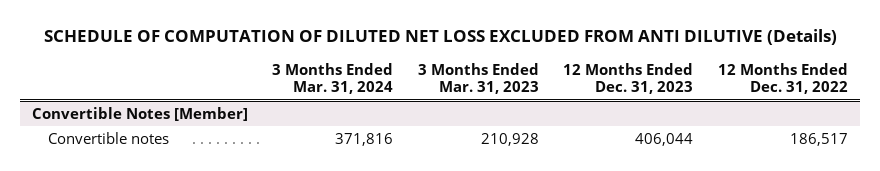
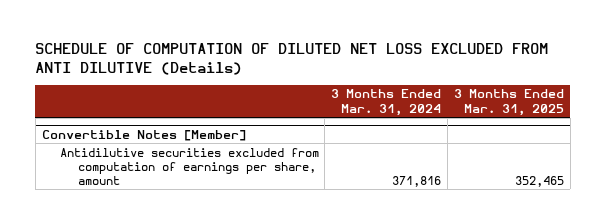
- | 3 Months Ended Mar. 31, 2024 | 3 Months Ended Mar. 31, 2023 | 12 Months Ended Dec. 31, 2023 | 12 Months Ended Dec. 31, 2022
+ | 3 Months Ended Mar. 31, 2024 | 3 Months Ended Mar. 31, 2025
@ Convertible Notes [Member]
- Convertible notes | 371,816 | 210,928 | 406,044 | 186,517
+ Antidilutive securities excluded from computation of earnings per share, amount | 371,816 | 352,465

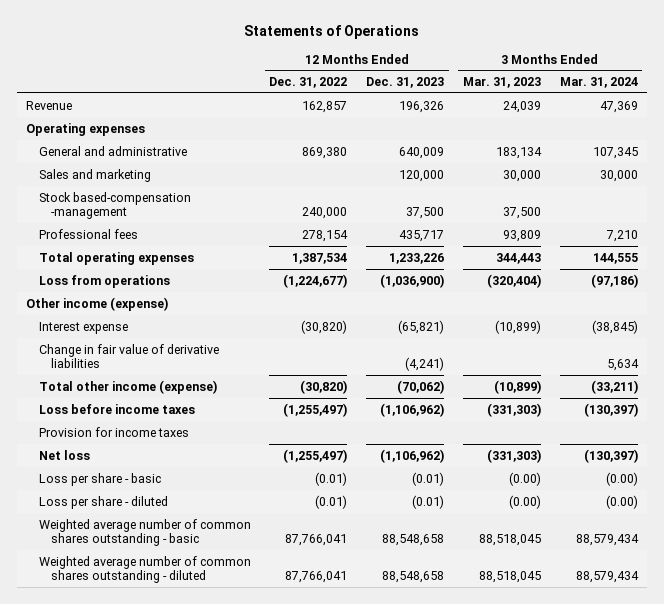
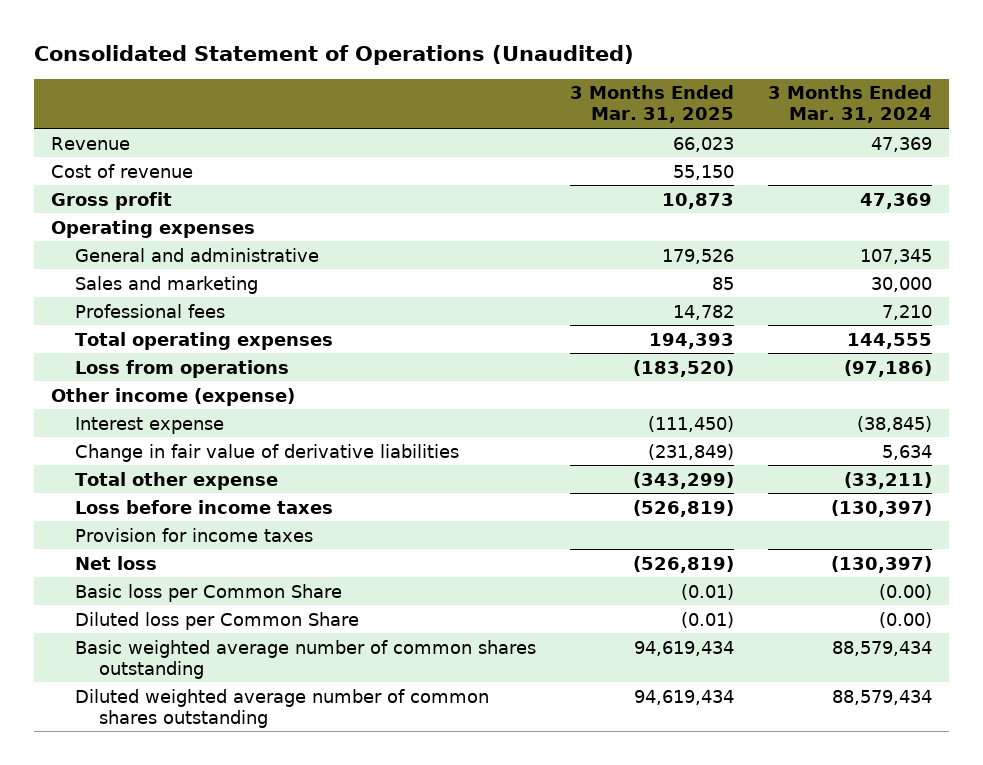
- Statements of Operations
+ Consolidated Statement of Operations (Unaudited)
- | 12 Months Ended Dec. 31, 2022 | 12 Months Ended Dec. 31, 2023 | 3 Months Ended Mar. 31, 2023 | 3 Months Ended Mar. 31, 2024
+ | 3 Months Ended Mar. 31, 2025 | 3 Months Ended Mar. 31, 2024
+ Cost of revenue | 55,150 |
+ Gross profit | 10,873 | 47,369
- Stock based-compensation -management | 240,000 | 37,500 | 37,500 |
- Total other income (expense) | (30,820) | (70,062) | (10,899) | (33,211)
+ Total other expense | (343,299) | (33,211)
- Loss per share - basic | (0.01) | (0.01) | (0.00) | (0.00)
- Loss per share - diluted | (0.01) | (0.01) | (0.00) | (0.00)
- Weighted average number of common shares outstanding - basic | 87,766,041 | 88,548,658 | 88,518,045 | 88,579,434
- Weighted average number of common shares outstanding - diluted | 87,766,041 | 88,548,658 | 88,518,045 | 88,579,434
+ Basic loss per Common Share | (0.01) | (0.00)
+ Diluted loss per Common Share | (0.01) | (0.00)
+ Basic weighted average number of common shares outstanding | 94,619,434 | 88,579,434
+ Diluted weighted average number of common shares outstanding | 94,619,434 | 88,579,434

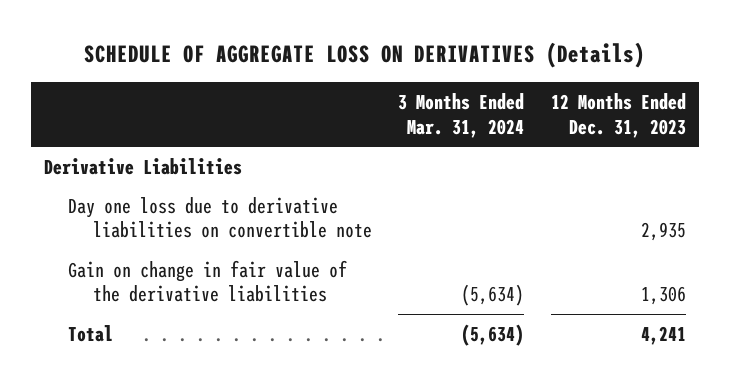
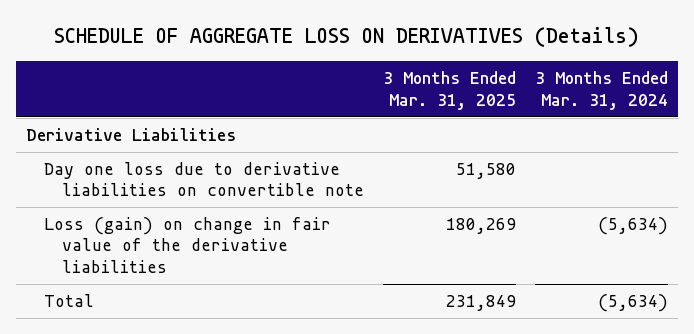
- | 3 Months Ended Mar. 31, 2024 | 12 Months Ended Dec. 31, 2023
+ | 3 Months Ended Mar. 31, 2025 | 3 Months Ended Mar. 31, 2024
- Gain on change in fair value of the derivative liabilities | (5,634) | 1,306
+ Loss (gain) on change in fair value of the derivative liabilities | 180,269 | (5,634)

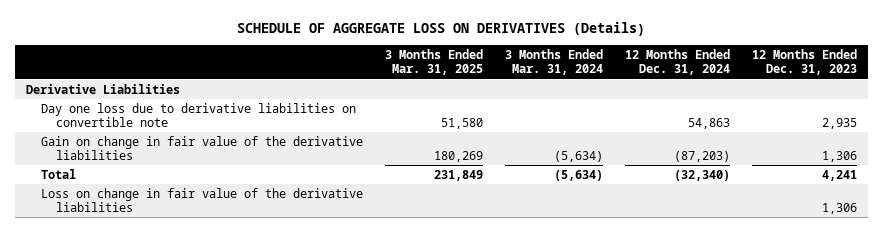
- | 3 Months Ended Mar. 31, 2025 | 3 Months Ended Mar. 31, 2024
+ | 3 Months Ended Mar. 31, 2025 | 3 Months Ended Mar. 31, 2024 | 12 Months Ended Dec. 31, 2024 | 12 Months Ended Dec. 31, 2023
- Loss (gain) on change in fair value of the derivative liabilities | 180,269 | (5,634)
+ Gain on change in fair value of the derivative liabilities | 180,269 | (5,634) | (87,203) | 1,306
+ Loss on change in fair value of the derivative liabilities | | | | 1,306

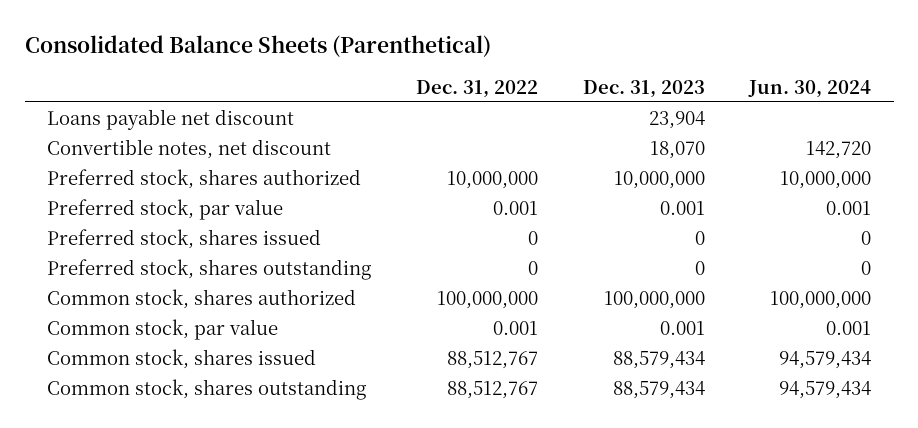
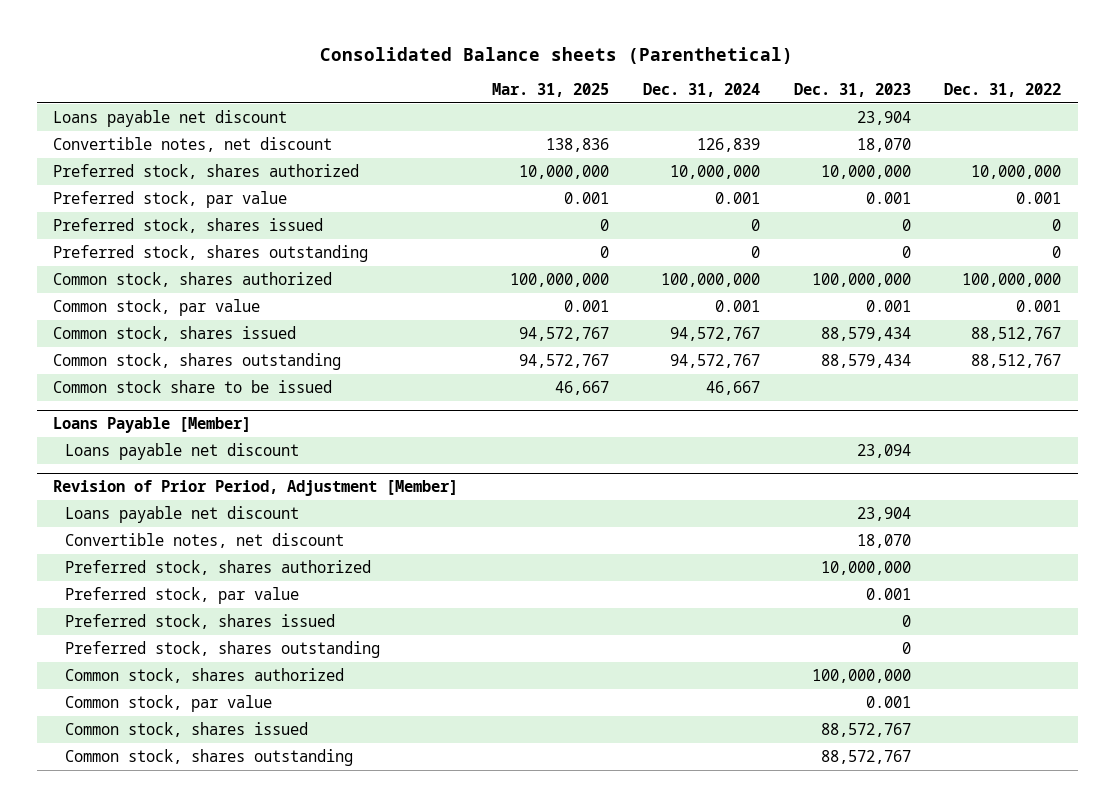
- Consolidated Balance Sheets (Parenthetical)
+ Consolidated Balance sheets (Parenthetical)
- | Dec. 31, 2022 | Dec. 31, 2023 | Jun. 30, 2024
+ | Mar. 31, 2025 | Dec. 31, 2024 | Dec. 31, 2023 | Dec. 31, 2022
+ Common stock share to be issued | 46,667 | 46,667 | |
+ Loans Payable [Member]
+ Loans payable net discount | | | 23,094 |
+ Revision of Prior Period, Adjustment [Member]
+ Loans payable net discount | | | 23,904 |
+ Convertible notes, net discount | | | 18,070 |
+ Preferred stock, shares authorized | | | 10,000,000 |
+ Preferred stock, par value | | | 0.001 |
+ Preferred stock, shares issued | | | 0 |
+ Preferred stock, shares outstanding | | | 0 |
+ Common stock, shares authorized | | | 100,000,000 |
+ Common stock, par value | | | 0.001 |
+ Common stock, shares issued | | | 88,572,767 |
+ Common stock, shares outstanding | | | 88,572,767 |

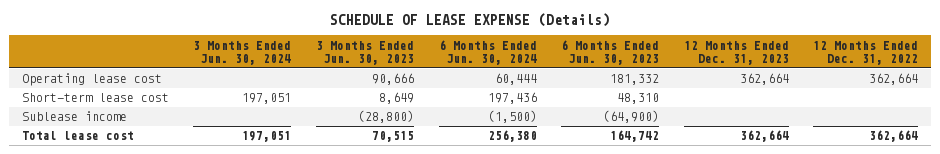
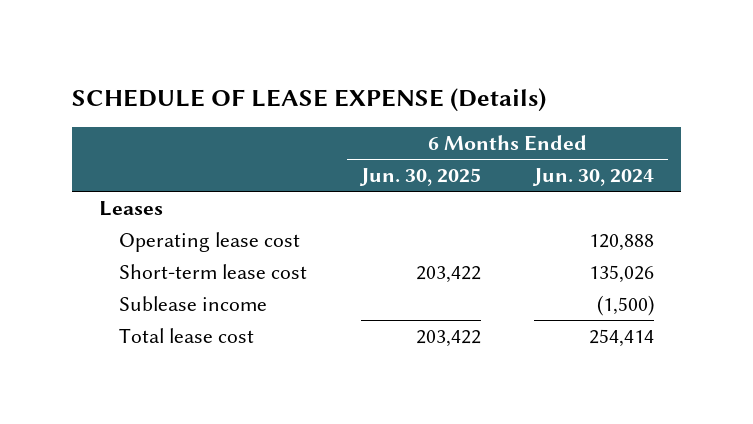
- | 3 Months Ended Jun. 30, 2024 | 3 Months Ended Jun. 30, 2023 | 6 Months Ended Jun. 30, 2024 | 6 Months Ended Jun. 30, 2023 | 12 Months Ended Dec. 31, 2023 | 12 Months Ended Dec. 31, 2022
+ | 6 Months Ended Jun. 30, 2025 | 6 Months Ended Jun. 30, 2024
- Operating lease cost | | 90,666 | 60,444 | 181,332 | 362,664 | 362,664
- Short-term lease cost | 197,051 | 8,649 | 197,436 | 48,310 | |
+ Leases
+ Operating lease cost | | 120,888
+ Short-term lease cost | 203,422 | 135,026
- Total lease cost | 197,051 | 70,515 | 256,380 | 164,742 | 362,664 | 362,664
+ Total lease cost | 203,422 | 254,414

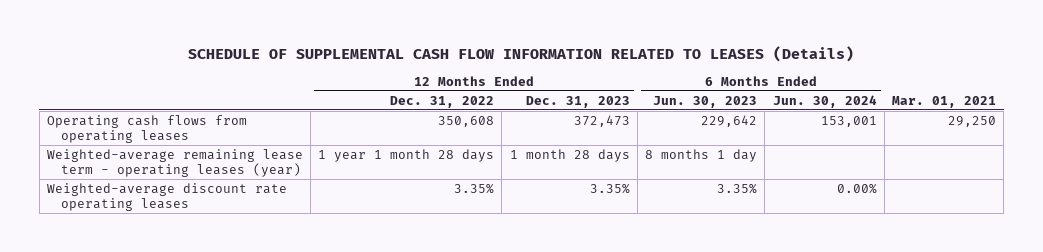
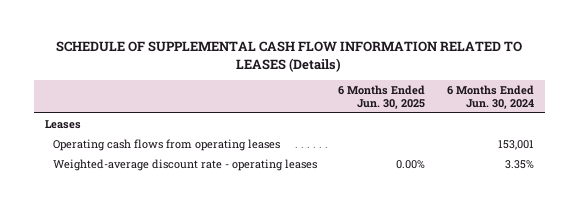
- | 12 Months Ended Dec. 31, 2022 | 12 Months Ended Dec. 31, 2023 | 6 Months Ended Jun. 30, 2023 | 6 Months Ended Jun. 30, 2024 | Mar. 01, 2021
+ | 6 Months Ended Jun. 30, 2025 | 6 Months Ended Jun. 30, 2024
+ Leases
- Weighted-average remaining lease term - operating leases (year) | 1 year 1 month 28 days | 1 month 28 days | 8 months 1 day | |
- Weighted-average discount rate operating leases | 3.35% | 3.35% | 3.35% | 0.00% |
+ Weighted-average discount rate - operating leases | 0.00% | 3.35%

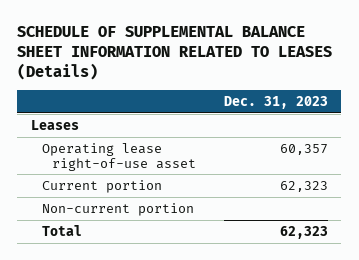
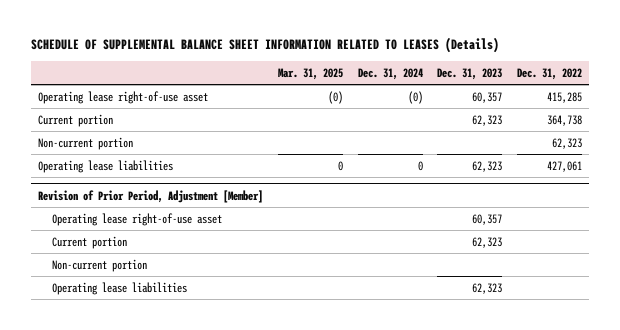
- | Dec. 31, 2023
+ | Mar. 31, 2025 | Dec. 31, 2024 | Dec. 31, 2023 | Dec. 31, 2022
- Leases
- Total | 62,323
+ Operating lease liabilities | 0 | 0 | 62,323 | 427,061
+ Revision of Prior Period, Adjustment [Member]
+ Operating lease right-of-use asset | | | 60,357 |
+ Current portion | | | 62,323 |
+ Non-current portion
+ Operating lease liabilities | | | 62,323 |

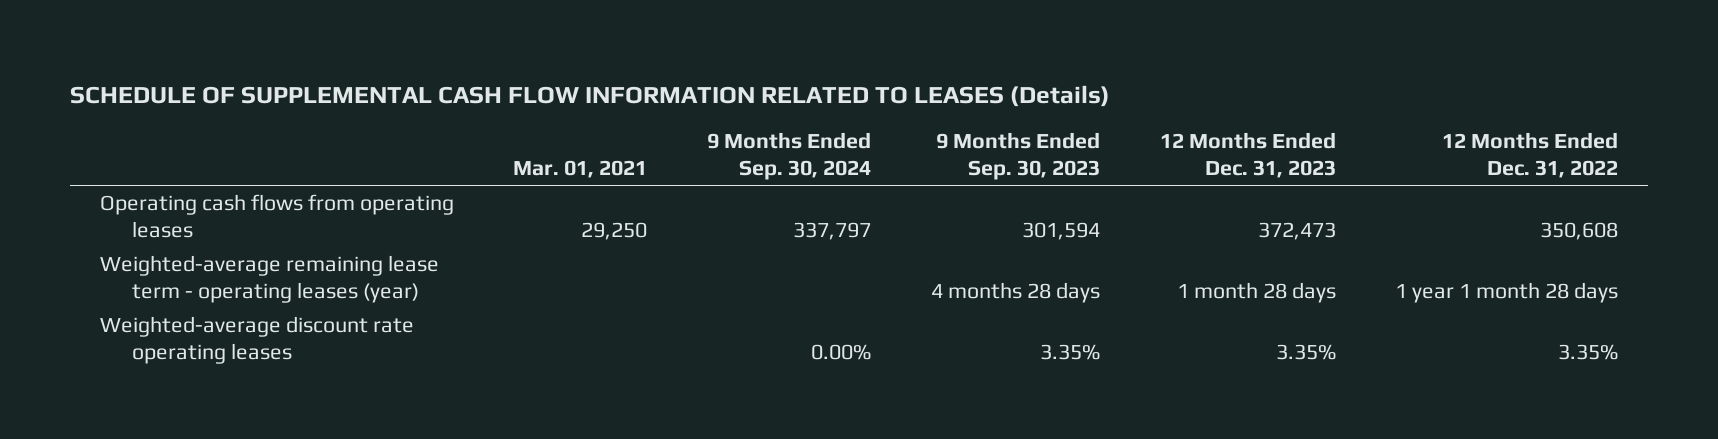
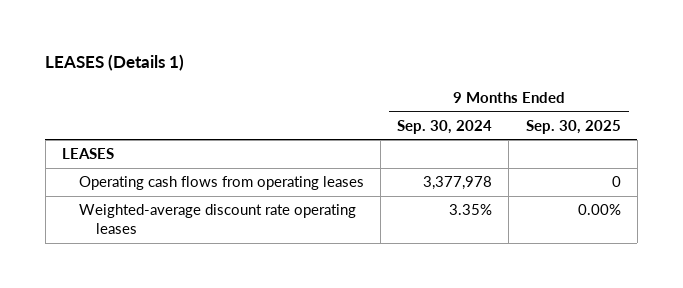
- SCHEDULE OF SUPPLEMENTAL CASH FLOW INFORMATION RELATED TO LEASES (Details)
+ LEASES (Details 1)
- | Mar. 01, 2021 | 9 Months Ended Sep. 30, 2024 | 9 Months Ended Sep. 30, 2023 | 12 Months Ended Dec. 31, 2023 | 12 Months Ended Dec. 31, 2022
+ | 9 Months Ended Sep. 30, 2024 | 9 Months Ended Sep. 30, 2025
- Operating cash flows from operating leases | 29,250 | 337,797 | 301,594 | 372,473 | 350,608
- Weighted-average remaining lease term - operating leases (year) | | | 4 months 28 days | 1 month 28 days | 1 year 1 month 28 days
- Weighted-average discount rate operating leases | | 0.00% | 3.35% | 3.35% | 3.35%
+ LEASES
+ Operating cash flows from operating leases | 3,377,978 | 0
+ Weighted-average discount rate operating leases | 3.35% | 0.00%

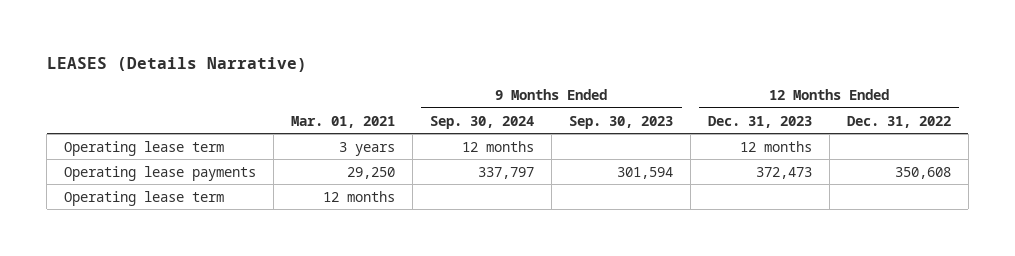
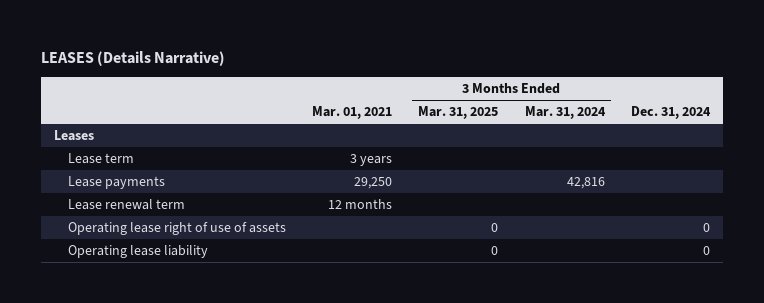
- | Mar. 01, 2021 | 9 Months Ended Sep. 30, 2024 | 9 Months Ended Sep. 30, 2023 | 12 Months Ended Dec. 31, 2023 | 12 Months Ended Dec. 31, 2022
+ | Mar. 01, 2021 | 3 Months Ended Mar. 31, 2025 | 3 Months Ended Mar. 31, 2024 | Dec. 31, 2024
- Operating lease term | 3 years | 12 months | | 12 months |
- Operating lease payments | 29,250 | 337,797 | 301,594 | 372,473 | 350,608
- Operating lease term | 12 months | | | |
+ Leases
+ Lease term | 3 years | | |
+ Lease payments | 29,250 | | 42,816 |
+ Lease renewal term | 12 months | | |
+ Operating lease right of use of assets | | 0 | | 0
+ Operating lease liability | | 0 | | 0

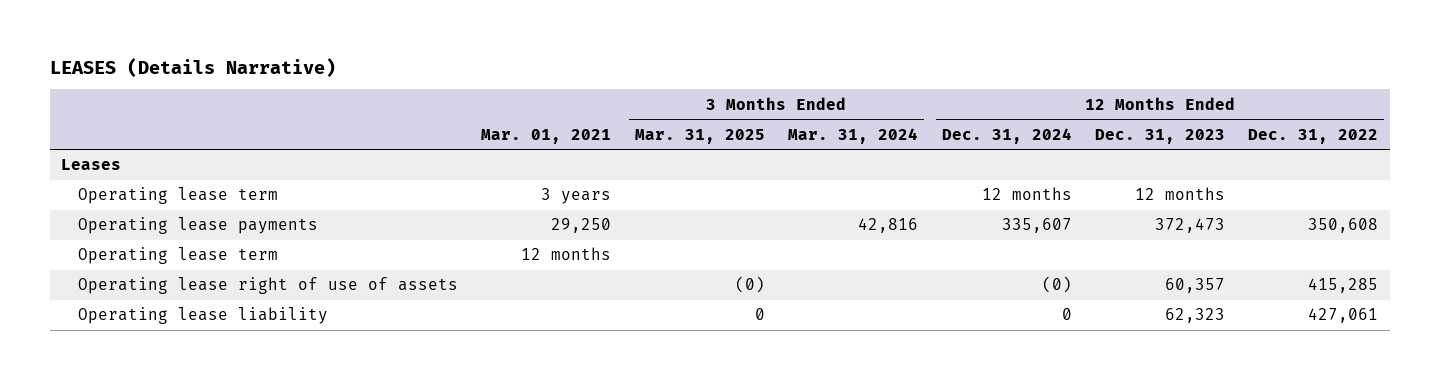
- | Mar. 01, 2021 | 3 Months Ended Mar. 31, 2025 | 3 Months Ended Mar. 31, 2024 | Dec. 31, 2024
+ | Mar. 01, 2021 | 3 Months Ended Mar. 31, 2025 | 3 Months Ended Mar. 31, 2024 | 12 Months Ended Dec. 31, 2024 | 12 Months Ended Dec. 31, 2023 | 12 Months Ended Dec. 31, 2022
- Lease term | 3 years | | |
- Lease payments | 29,250 | | 42,816 |
- Lease renewal term | 12 months | | |
- Operating lease right of use of assets | | 0 | | 0
+ Operating lease term | 3 years | | | 12 months | 12 months |
+ Operating lease payments | 29,250 | | 42,816 | 335,607 | 372,473 | 350,608
+ Operating lease term | 12 months | | | | |
+ Operating lease right of use of assets | | (0) | | (0) | 60,357 | 415,285

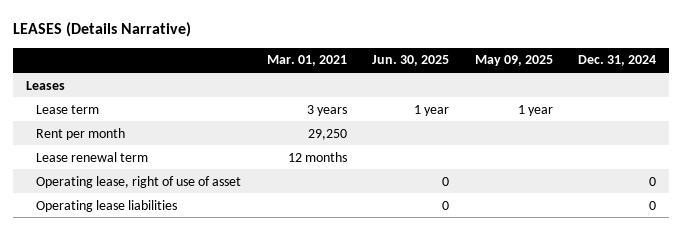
- | Mar. 01, 2021 | 3 Months Ended Mar. 31, 2025 | 3 Months Ended Mar. 31, 2024 | 12 Months Ended Dec. 31, 2024 | 12 Months Ended Dec. 31, 2023 | 12 Months Ended Dec. 31, 2022
+ | Mar. 01, 2021 | Jun. 30, 2025 | May 09, 2025 | Dec. 31, 2024
- Operating lease term | 3 years | | | 12 months | 12 months |
- Operating lease payments | 29,250 | | 42,816 | 335,607 | 372,473 | 350,608
- Operating lease term | 12 months | | | | |
- Operating lease right of use of assets | | (0) | | (0) | 60,357 | 415,285
- Operating lease liability | | 0 | | 0 | 62,323 | 427,061
+ Lease term | 3 years | 1 year | 1 year |
+ Rent per month | 29,250 | | |
+ Lease renewal term | 12 months | | |
+ Operating lease, right of use of asset | | 0 | | 0
+ Operating lease liabilities | | 0 | | 0

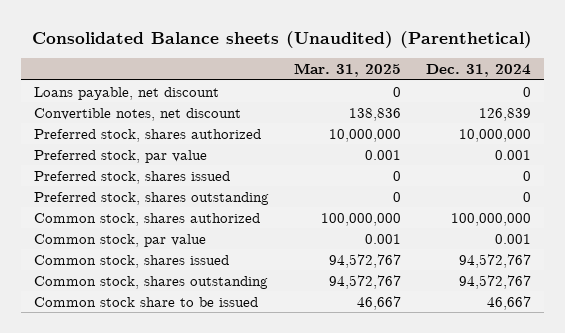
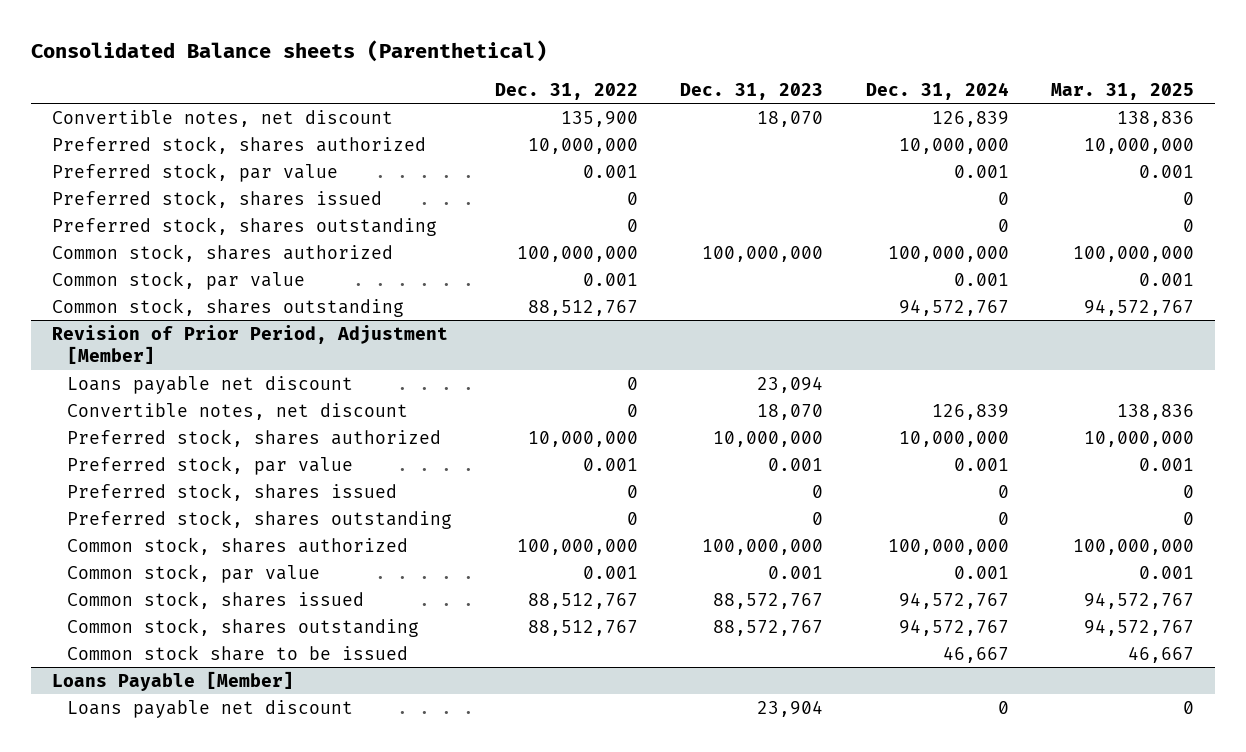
- Consolidated Balance sheets (Unaudited) (Parenthetical)
+ Consolidated Balance sheets (Parenthetical)
- | Mar. 31, 2025 | Dec. 31, 2024
+ | Dec. 31, 2022 | Dec. 31, 2023 | Dec. 31, 2024 | Mar. 31, 2025
- Loans payable, net discount | 0 | 0
+ Common stock, shares outstanding | 88,512,767 | | 94,572,767 | 94,572,767
+ Revision of Prior Period, Adjustment [Member]
+ Loans payable net discount | 0 | 23,094 | |
+ Convertible notes, net discount | 0 | 18,070 | 126,839 | 138,836
+ Preferred stock, shares authorized | 10,000,000 | 10,000,000 | 10,000,000 | 10,000,000
+ Preferred stock, par value | 0.001 | 0.001 | 0.001 | 0.001
+ Preferred stock, shares issued | 0 | 0 | 0 | 0
+ Preferred stock, shares outstanding | 0 | 0 | 0 | 0
+ Common stock, shares authorized | 100,000,000 | 100,000,000 | 100,000,000 | 100,000,000
+ Common stock, par value | 0.001 | 0.001 | 0.001 | 0.001
+ Loans Payable [Member]
+ Loans payable net discount | | 23,904 | 0 | 0

